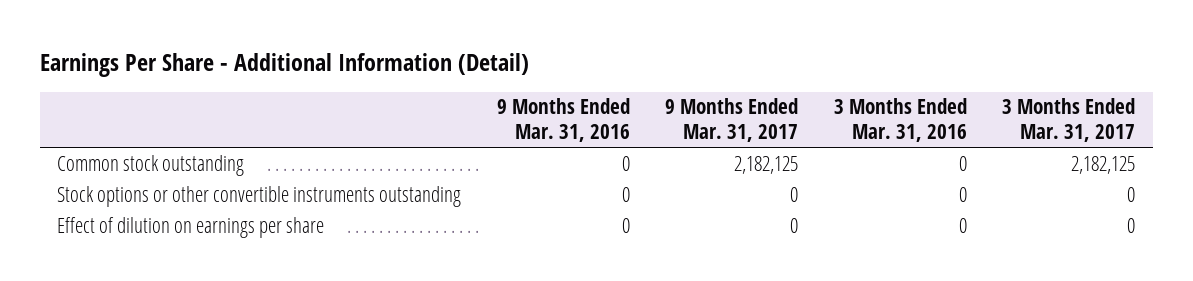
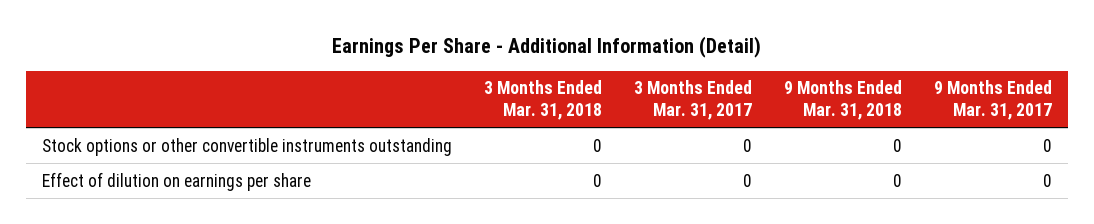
- | 9 Months Ended Mar. 31, 2016 | 9 Months Ended Mar. 31, 2017 | 3 Months Ended Mar. 31, 2016 | 3 Months Ended Mar. 31, 2017
+ | 3 Months Ended Mar. 31, 2018 | 3 Months Ended Mar. 31, 2017 | 9 Months Ended Mar. 31, 2018 | 9 Months Ended Mar. 31, 2017
- Common stock outstanding | 0 | 2,182,125 | 0 | 2,182,125

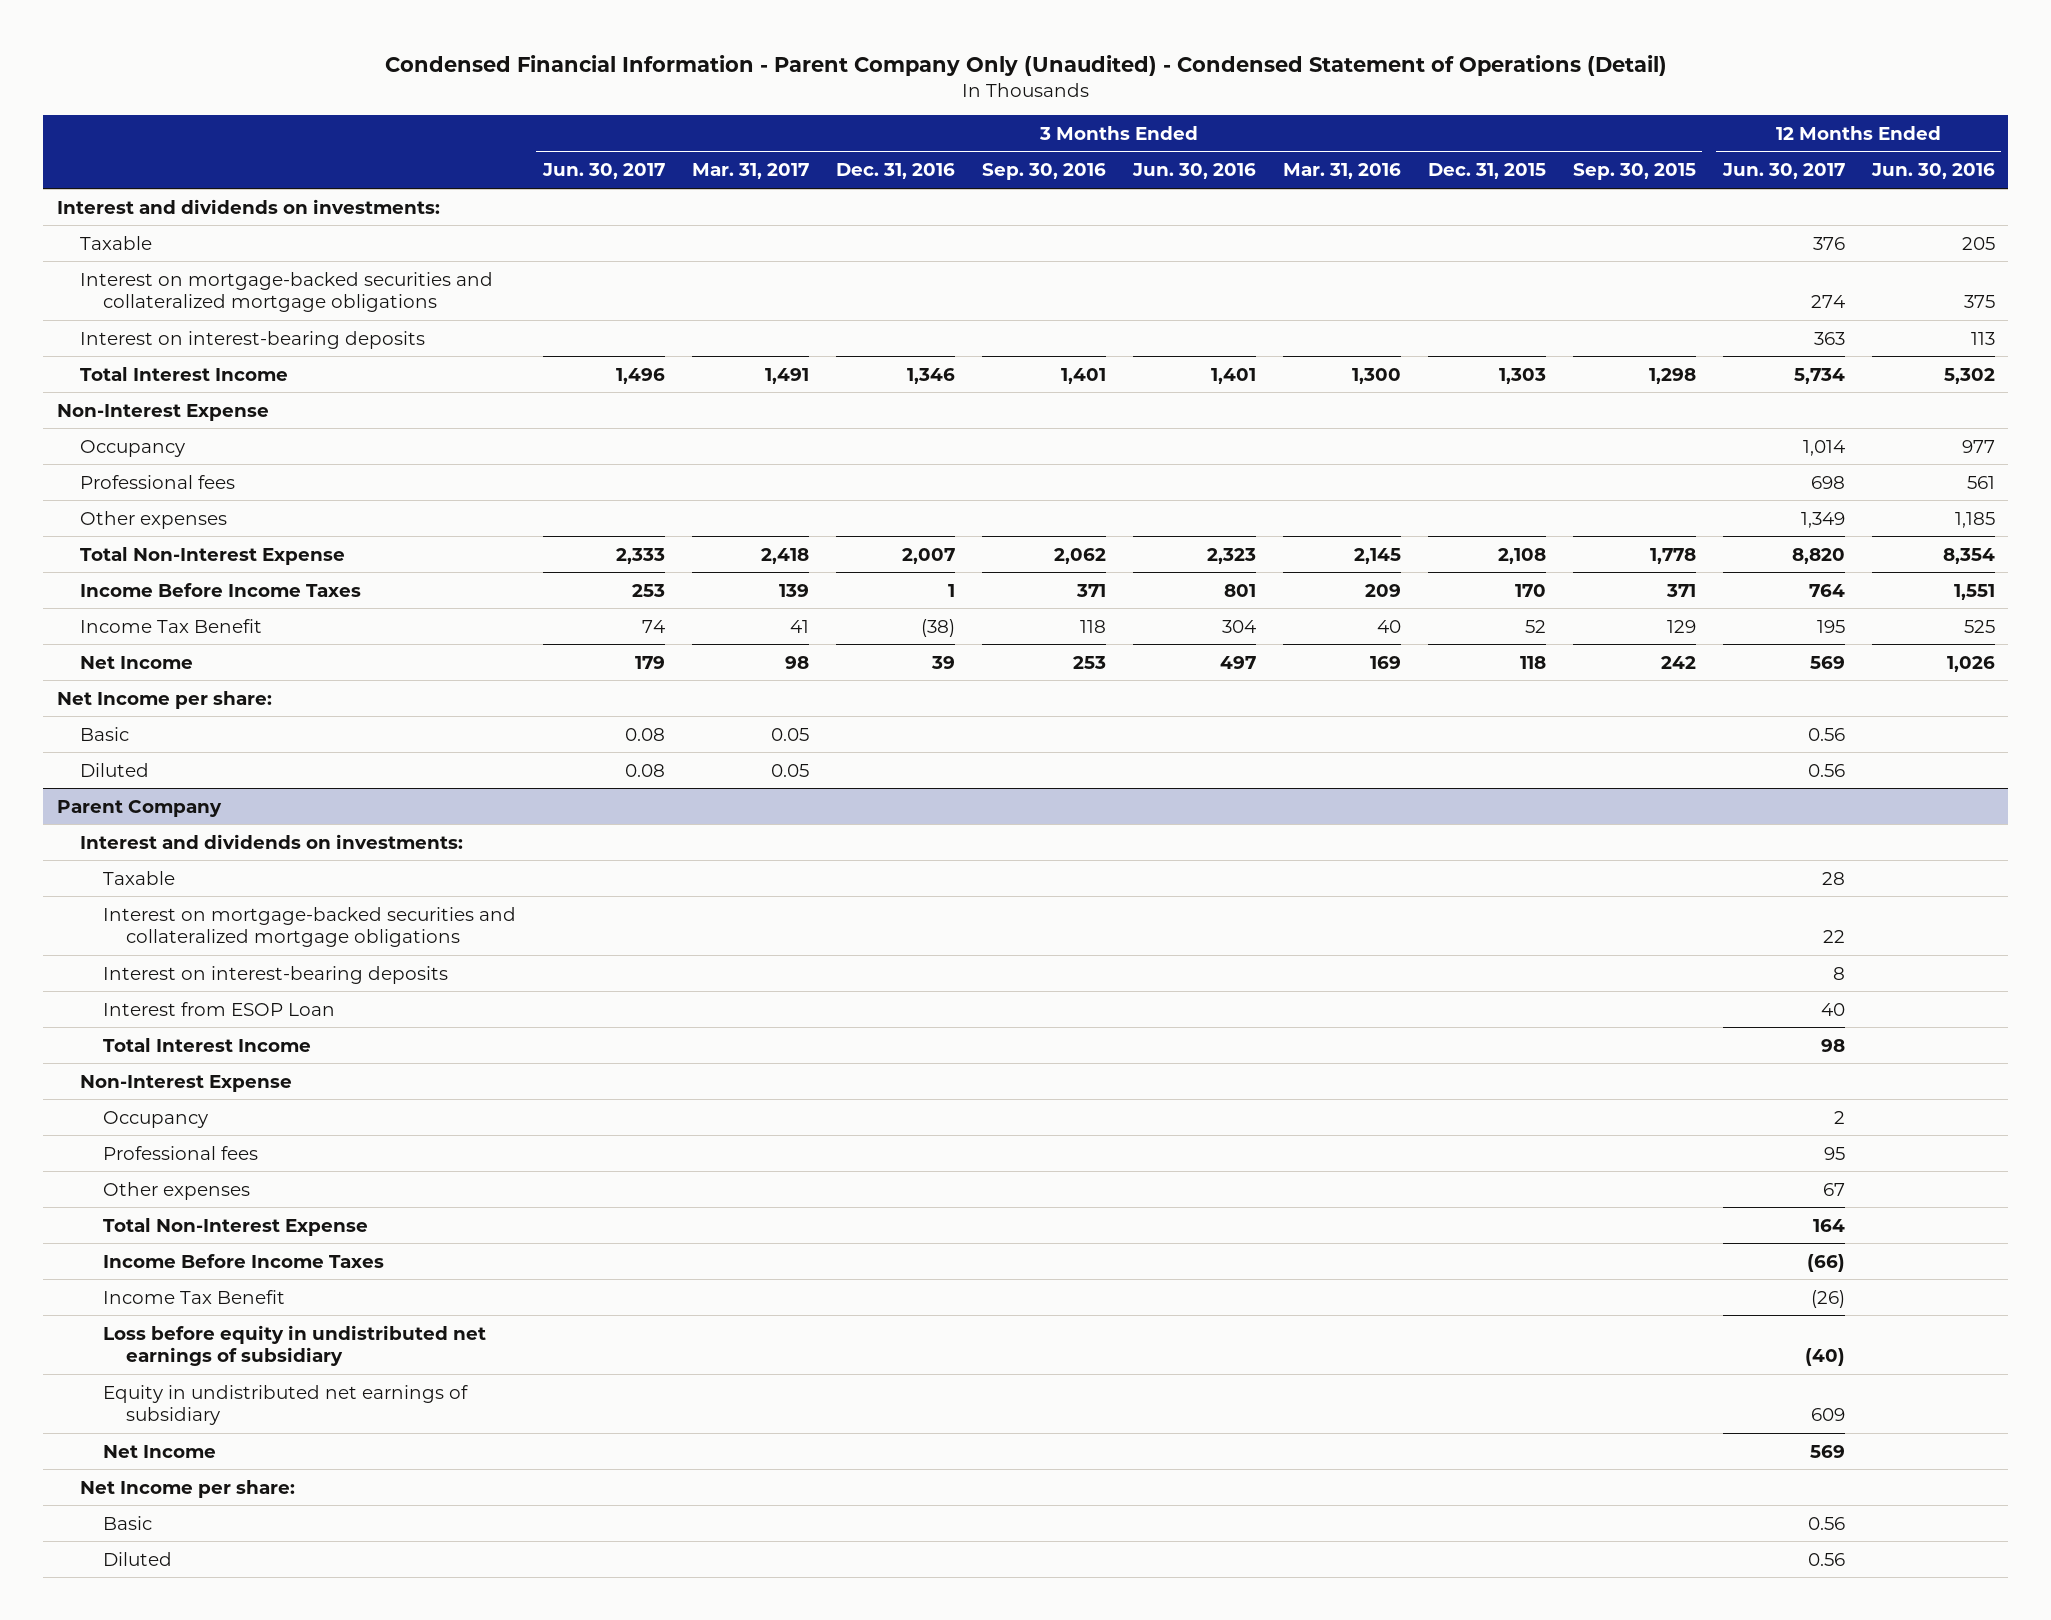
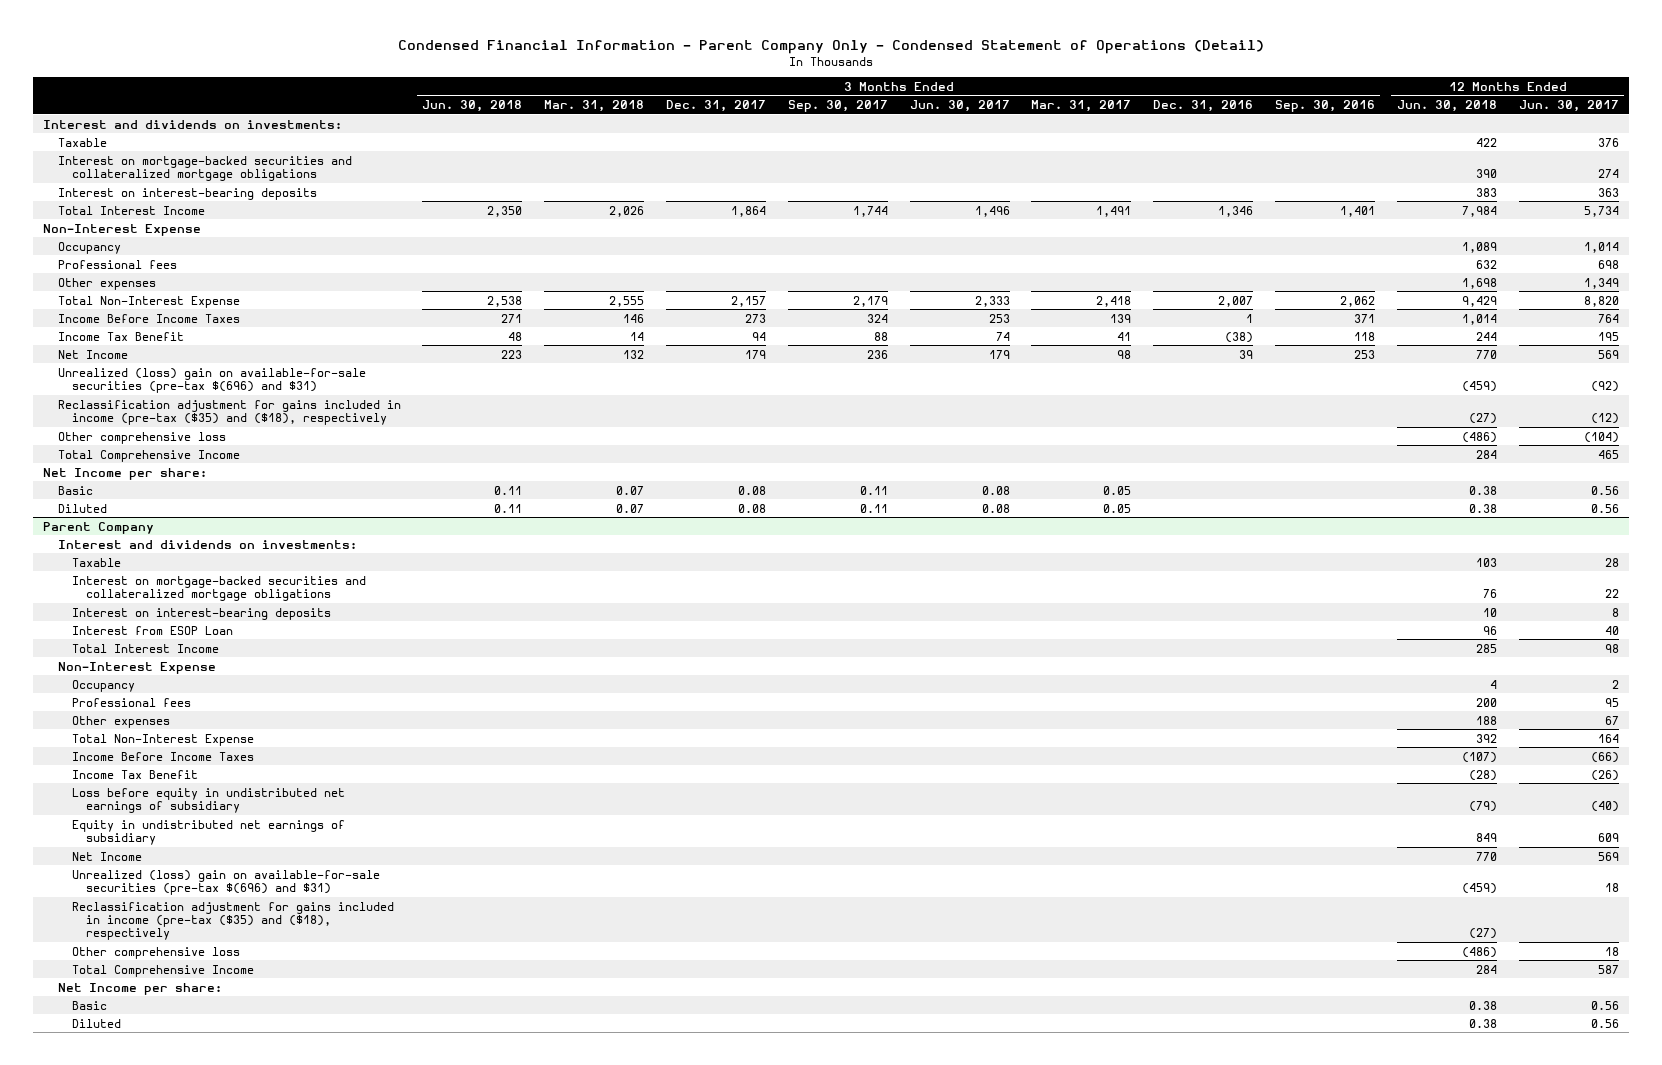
- Condensed Financial Information - Parent Company Only (Unaudited) - Condensed Statement of Operations (Detail)
+ Condensed Financial Information - Parent Company Only - Condensed Statement of Operations (Detail)
- | 3 Months Ended Jun. 30, 2017 | 3 Months Ended Mar. 31, 2017 | 3 Months Ended Dec. 31, 2016 | 3 Months Ended Sep. 30, 2016 | 3 Months Ended Jun. 30, 2016 | 3 Months Ended Mar. 31, 2016 | 3 Months Ended Dec. 31, 2015 | 3 Months Ended Sep. 30, 2015 | 12 Months Ended Jun. 30, 2017 | 12 Months Ended Jun. 30, 2016
+ | 3 Months Ended Jun. 30, 2018 | 3 Months Ended Mar. 31, 2018 | 3 Months Ended Dec. 31, 2017 | 3 Months Ended Sep. 30, 2017 | 3 Months Ended Jun. 30, 2017 | 3 Months Ended Mar. 31, 2017 | 3 Months Ended Dec. 31, 2016 | 3 Months Ended Sep. 30, 2016 | 12 Months Ended Jun. 30, 2018 | 12 Months Ended Jun. 30, 2017
+ Unrealized (loss) gain on available-for-sale securities (pre-tax $(696) and $31) | | | | | | | | | (459) | (92)
+ Reclassification adjustment for gains included in income (pre-tax ($35) and ($18), respectively | | | | | | | | | (27) | (12)
+ Other comprehensive loss | | | | | | | | | (486) | (104)
+ Total Comprehensive Income | | | | | | | | | 284 | 465
@ Parent Company
+ Unrealized (loss) gain on available-for-sale securities (pre-tax $(696) and $31) | | | | | | | | | (459) | 18
+ Reclassification adjustment for gains included in income (pre-tax ($35) and ($18), respectively | | | | | | | | | (27) |
+ Other comprehensive loss | | | | | | | | | (486) | 18
+ Total Comprehensive Income | | | | | | | | | 284 | 587

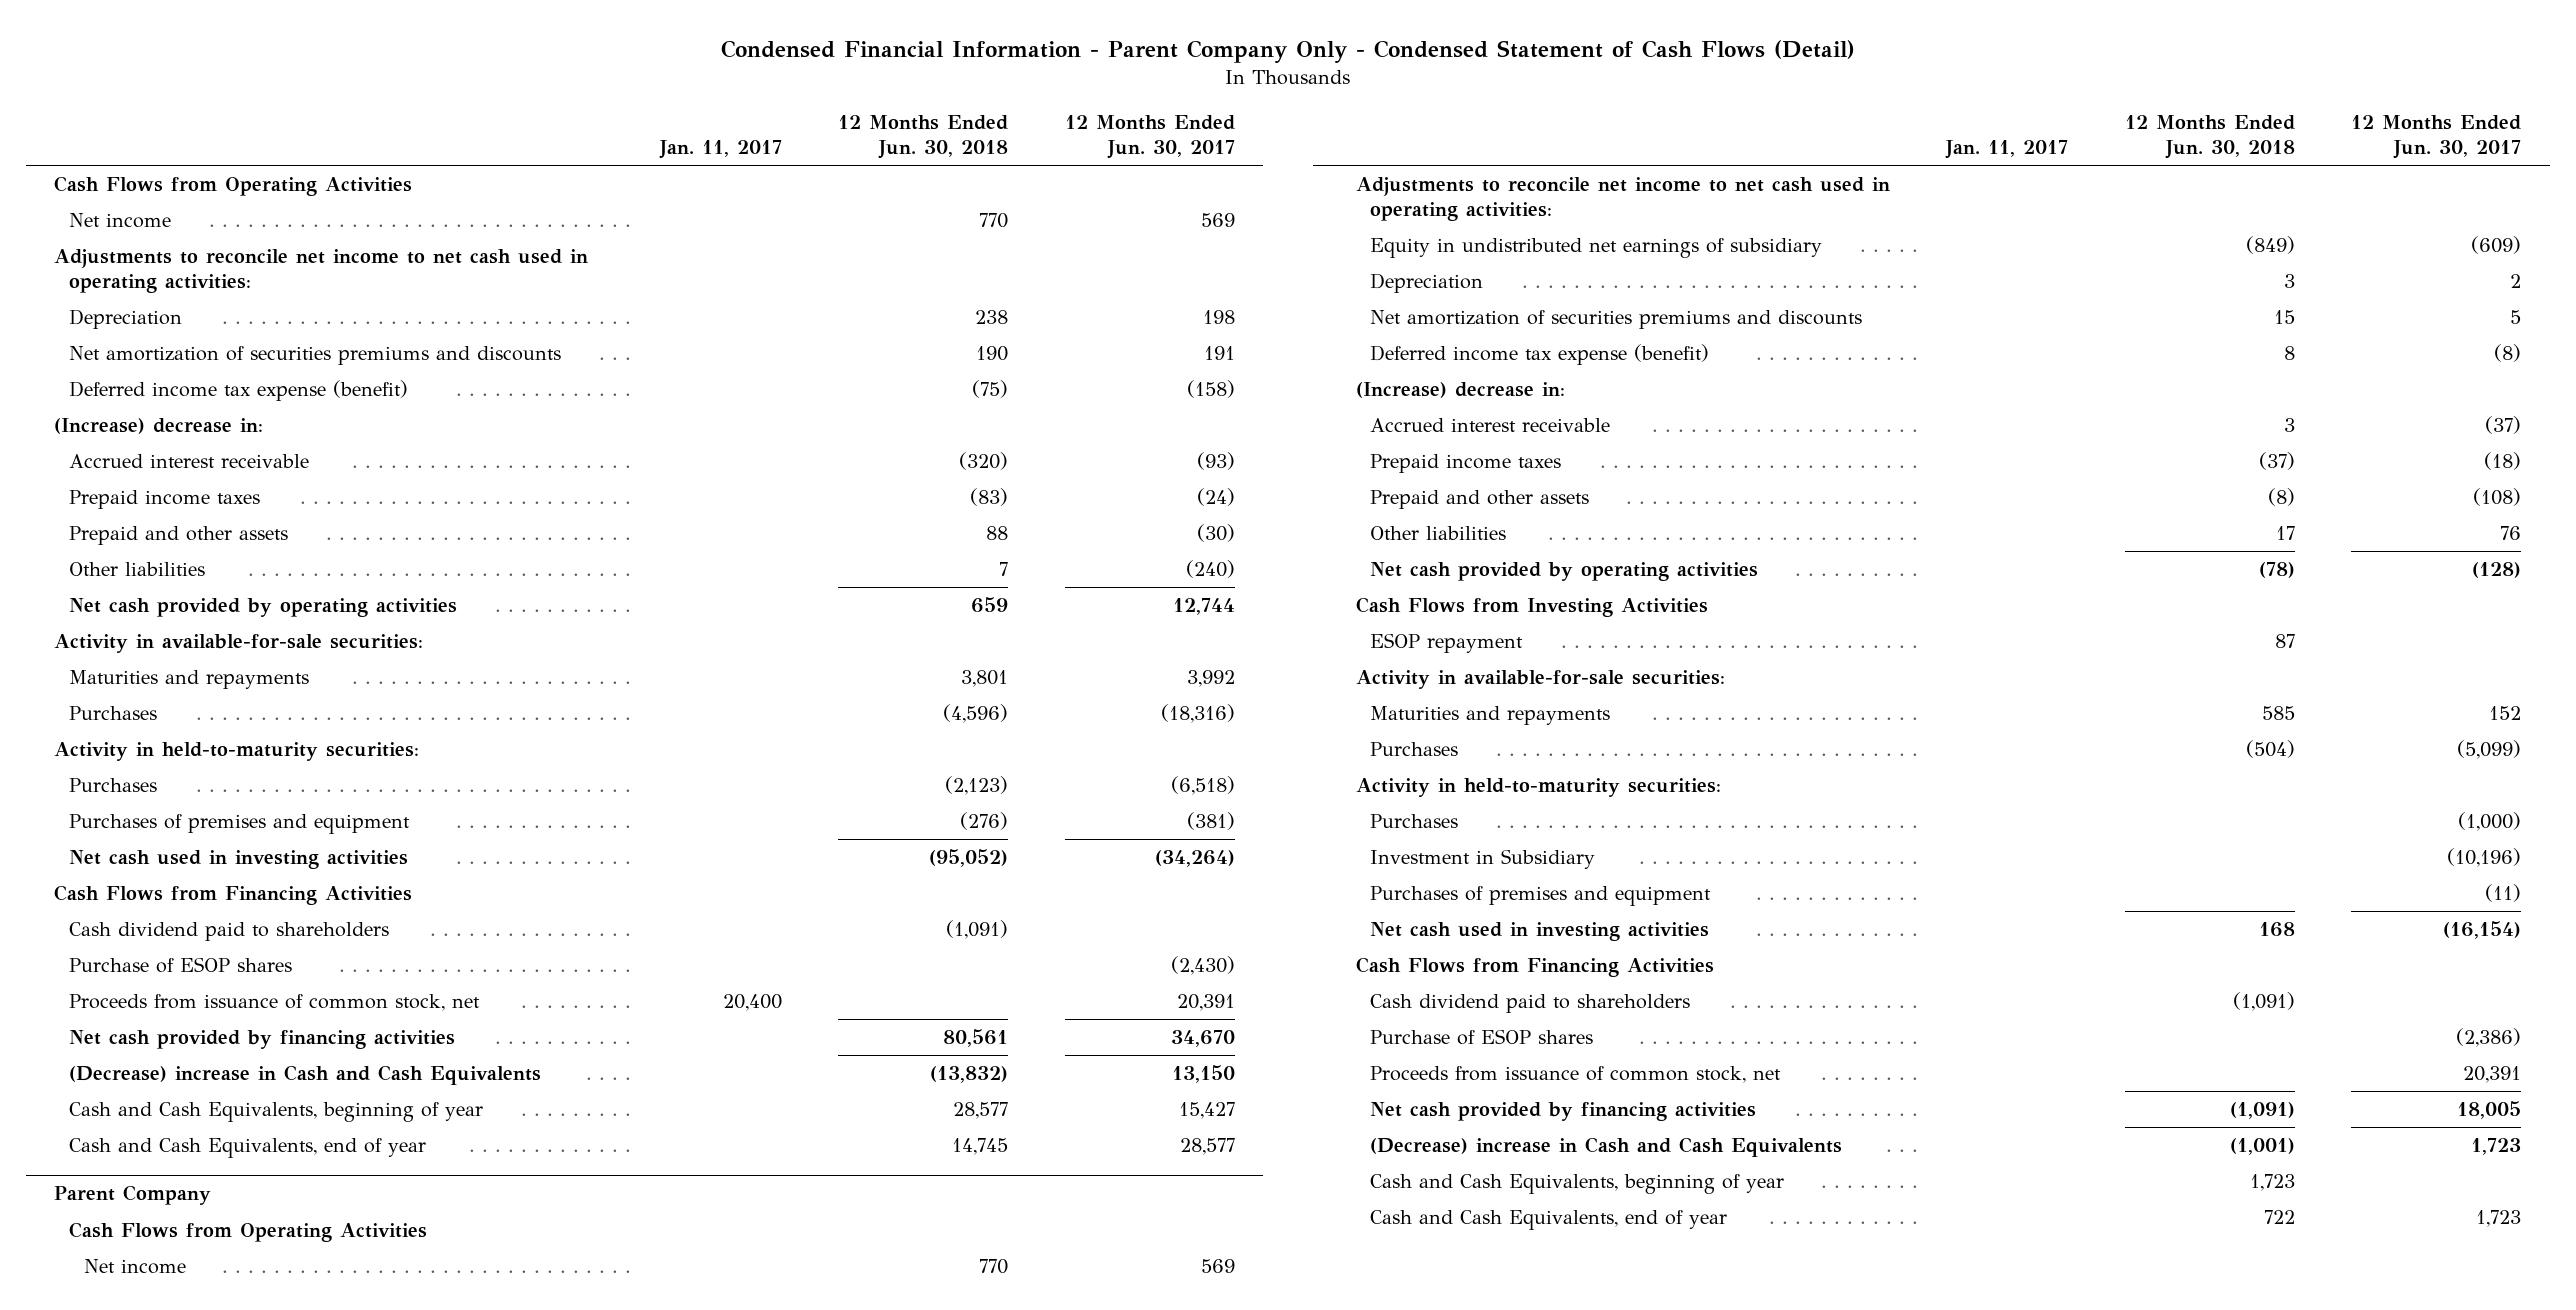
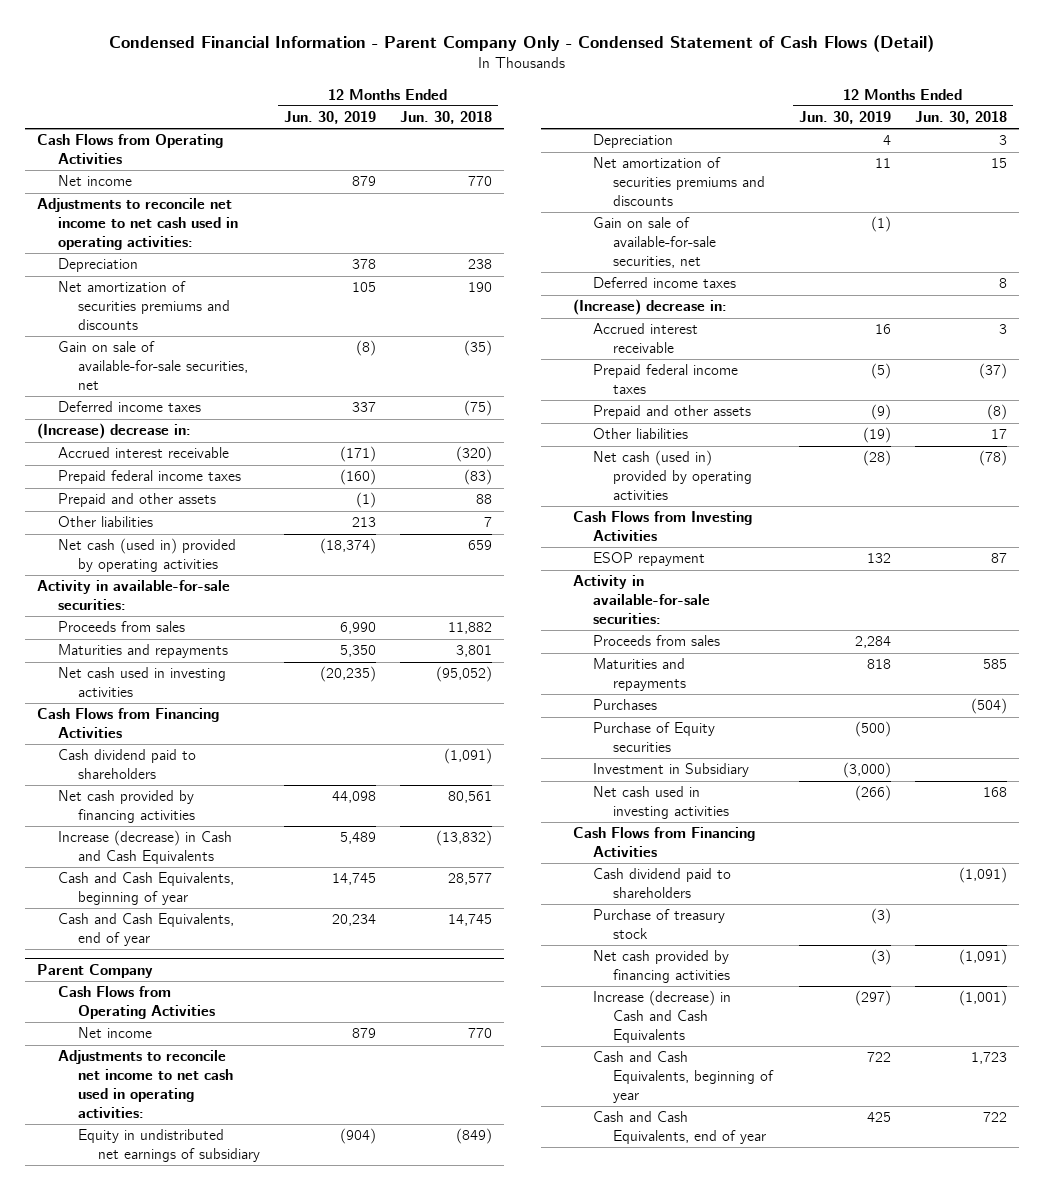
- | Jan. 11, 2017 | 12 Months Ended Jun. 30, 2018 | 12 Months Ended Jun. 30, 2017
+ | 12 Months Ended Jun. 30, 2019 | 12 Months Ended Jun. 30, 2018
- Deferred income tax expense (benefit) | | (75) | (158)
+ Gain on sale of available-for-sale securities, net | (8) | (35)
+ Deferred income taxes | 337 | (75)
- Prepaid income taxes | | (83) | (24)
+ Prepaid federal income taxes | (160) | (83)
- Net cash provided by operating activities | | 659 | 12,744
+ Net cash (used in) provided by operating activities | (18,374) | 659
+ Proceeds from sales | 6,990 | 11,882
- Purchases | | (4,596) | (18,316)
- Activity in held-to-maturity securities:
- Purchases | | (2,123) | (6,518)
- Purchases of premises and equipment | | (276) | (381)
- Purchase of ESOP shares | | | (2,430)
- Proceeds from issuance of common stock, net | 20,400 | | 20,391
- (Decrease) increase in Cash and Cash Equivalents | | (13,832) | 13,150
+ Increase (decrease) in Cash and Cash Equivalents | 5,489 | (13,832)
@ Parent Company
- Deferred income tax expense (benefit) | | 8 | (8)
+ Gain on sale of available-for-sale securities, net | (1) |
+ Deferred income taxes | | 8
- Prepaid income taxes | | (37) | (18)
+ Prepaid federal income taxes | (5) | (37)
- Net cash provided by operating activities | | (78) | (128)
+ Net cash (used in) provided by operating activities | (28) | (78)
+ Proceeds from sales | 2,284 |
- Activity in held-to-maturity securities:
- Purchases | | | (1,000)
+ Purchase of Equity securities | (500) |
- Purchases of premises and equipment | | | (11)
- Purchase of ESOP shares | | | (2,386)
- Proceeds from issuance of common stock, net | | | 20,391
+ Purchase of treasury stock | (3) |
- (Decrease) increase in Cash and Cash Equivalents | | (1,001) | 1,723
+ Increase (decrease) in Cash and Cash Equivalents | (297) | (1,001)

